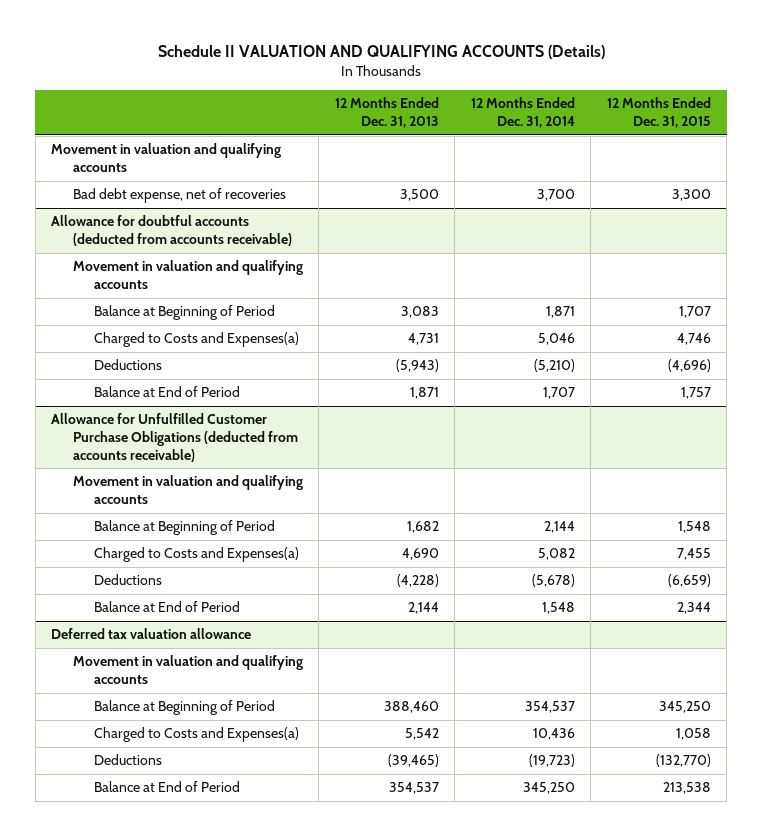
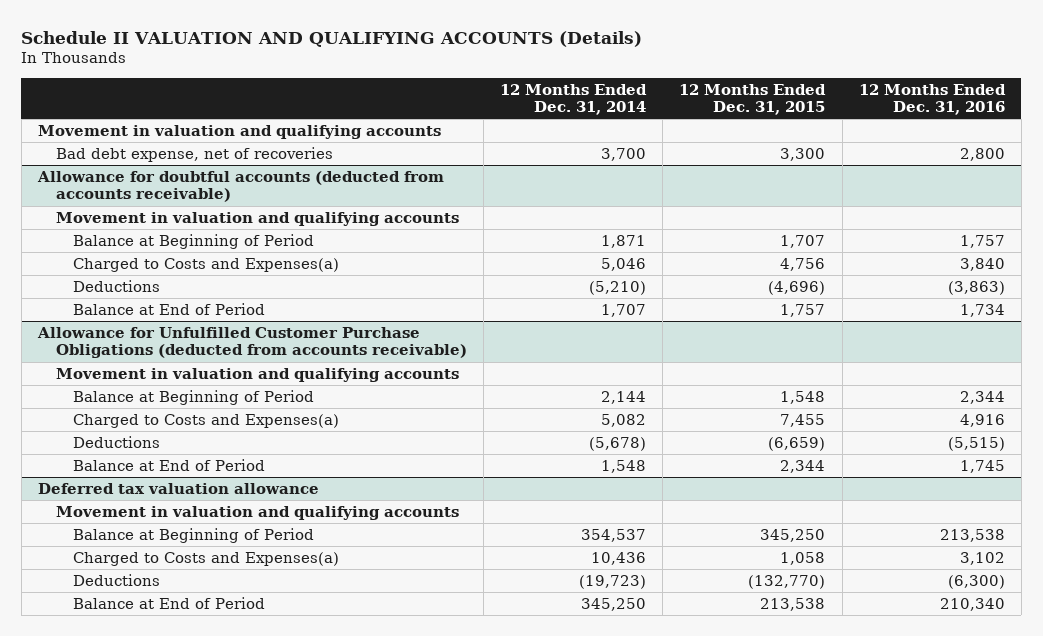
- | 12 Months Ended Dec. 31, 2013 | 12 Months Ended Dec. 31, 2014 | 12 Months Ended Dec. 31, 2015
+ | 12 Months Ended Dec. 31, 2014 | 12 Months Ended Dec. 31, 2015 | 12 Months Ended Dec. 31, 2016
@ Allowance for doubtful accounts (deducted from accounts receivable)
- Charged to Costs and Expenses(a) | 4,731 | 5,046 | 4,746
+ Charged to Costs and Expenses(a) | 5,046 | 4,756 | 3,840

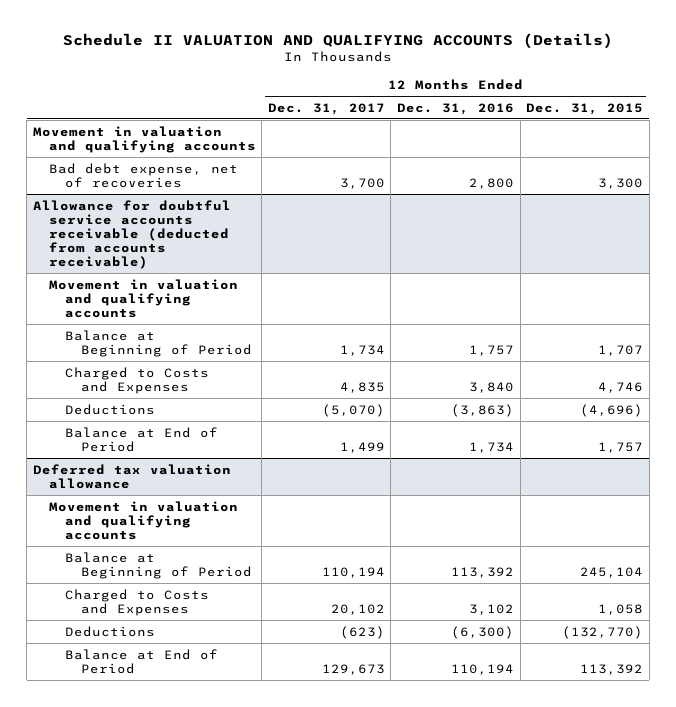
- | 12 Months Ended Dec. 31, 2014 | 12 Months Ended Dec. 31, 2015 | 12 Months Ended Dec. 31, 2016
+ | 12 Months Ended Dec. 31, 2017 | 12 Months Ended Dec. 31, 2016 | 12 Months Ended Dec. 31, 2015
- Allowance for doubtful accounts (deducted from accounts receivable)
+ Allowance for doubtful service accounts receivable (deducted from accounts receivable)
- Charged to Costs and Expenses(a) | 5,046 | 4,756 | 3,840
+ Charged to Costs and Expenses | 4,835 | 3,840 | 4,746
- Allowance for Unfulfilled Customer Purchase Obligations (deducted from accounts receivable)
- Movement in valuation and qualifying accounts
- Balance at Beginning of Period | 2,144 | 1,548 | 2,344
- Charged to Costs and Expenses(a) | 5,082 | 7,455 | 4,916
- Deductions | (5,678) | (6,659) | (5,515)
- Balance at End of Period | 1,548 | 2,344 | 1,745
@ Deferred tax valuation allowance
- Balance at Beginning of Period | 354,537 | 345,250 | 213,538
- Charged to Costs and Expenses(a) | 10,436 | 1,058 | 3,102
+ Balance at Beginning of Period | 110,194 | 113,392 | 245,104
+ Charged to Costs and Expenses | 20,102 | 3,102 | 1,058
- Balance at End of Period | 345,250 | 213,538 | 210,340
+ Balance at End of Period | 129,673 | 110,194 | 113,392

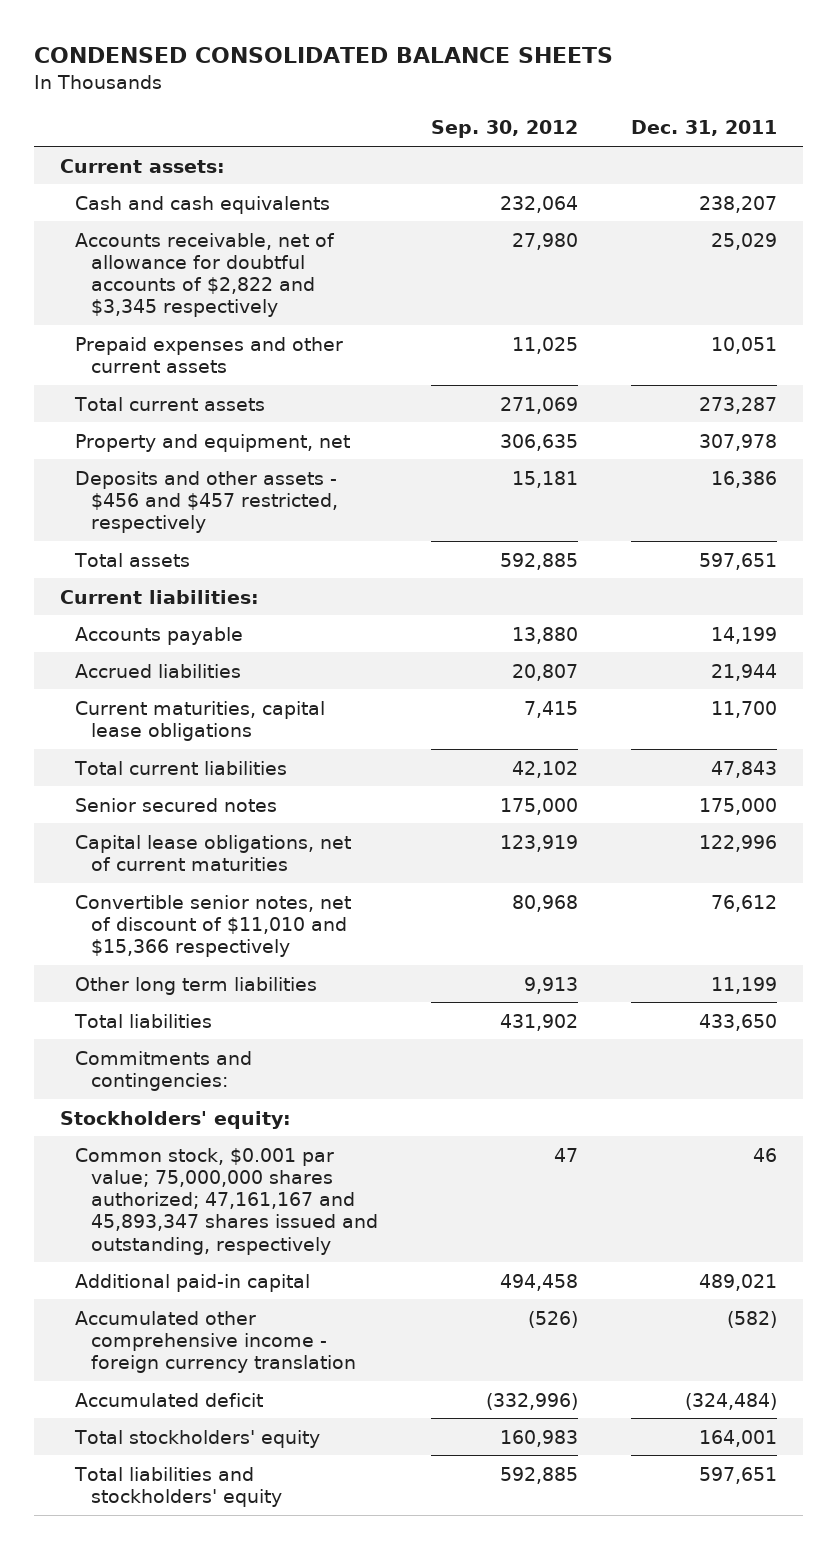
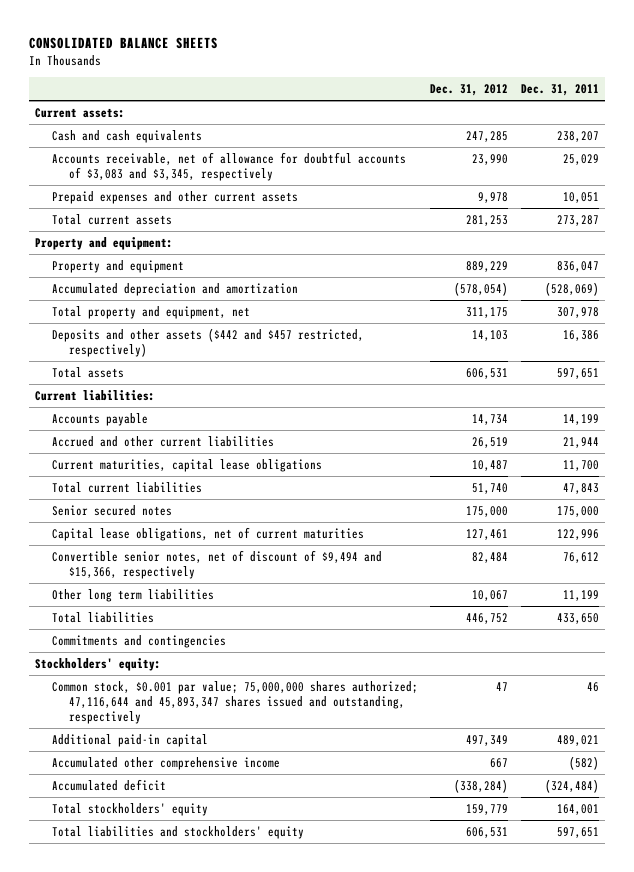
- CONDENSED CONSOLIDATED BALANCE SHEETS
+ CONSOLIDATED BALANCE SHEETS
- | Sep. 30, 2012 | Dec. 31, 2011
+ | Dec. 31, 2012 | Dec. 31, 2011
- Accounts receivable, net of allowance for doubtful accounts of $2,822 and $3,345 respectively | 27,980 | 25,029
+ Accounts receivable, net of allowance for doubtful accounts of $3,083 and $3,345, respectively | 23,990 | 25,029
- Property and equipment, net | 306,635 | 307,978
- Deposits and other assets - $456 and $457 restricted, respectively | 15,181 | 16,386
+ Property and equipment:
+ Property and equipment | 889,229 | 836,047
+ Accumulated depreciation and amortization | (578,054) | (528,069)
+ Total property and equipment, net | 311,175 | 307,978
+ Deposits and other assets ($442 and $457 restricted, respectively) | 14,103 | 16,386
- Accrued liabilities | 20,807 | 21,944
+ Accrued and other current liabilities | 26,519 | 21,944
- Convertible senior notes, net of discount of $11,010 and $15,366 respectively | 80,968 | 76,612
+ Convertible senior notes, net of discount of $9,494 and $15,366, respectively | 82,484 | 76,612
- Commitments and contingencies:
+ Commitments and contingencies
- Common stock, $0.001 par value; 75,000,000 shares authorized; 47,161,167 and 45,893,347 shares issued and outstanding, respectively | 47 | 46
+ Common stock, $0.001 par value; 75,000,000 shares authorized; 47,116,644 and 45,893,347 shares issued and outstanding, respectively | 47 | 46
- Accumulated other comprehensive income - foreign currency translation | (526) | (582)
+ Accumulated other comprehensive income | 667 | (582)

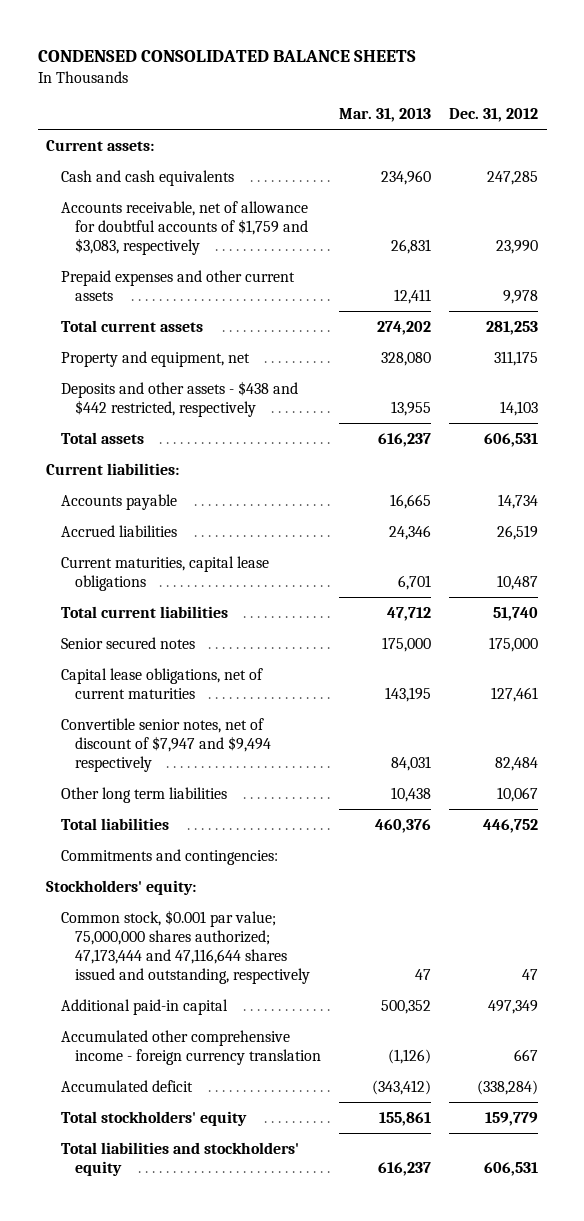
- CONSOLIDATED BALANCE SHEETS
+ CONDENSED CONSOLIDATED BALANCE SHEETS
- | Dec. 31, 2012 | Dec. 31, 2011
+ | Mar. 31, 2013 | Dec. 31, 2012
- Accounts receivable, net of allowance for doubtful accounts of $3,083 and $3,345, respectively | 23,990 | 25,029
+ Accounts receivable, net of allowance for doubtful accounts of $1,759 and $3,083, respectively | 26,831 | 23,990
- Property and equipment:
- Property and equipment | 889,229 | 836,047
- Accumulated depreciation and amortization | (578,054) | (528,069)
- Total property and equipment, net | 311,175 | 307,978
- Deposits and other assets ($442 and $457 restricted, respectively) | 14,103 | 16,386
+ Property and equipment, net | 328,080 | 311,175
+ Deposits and other assets - $438 and $442 restricted, respectively | 13,955 | 14,103
- Accrued and other current liabilities | 26,519 | 21,944
+ Accrued liabilities | 24,346 | 26,519
- Convertible senior notes, net of discount of $9,494 and $15,366, respectively | 82,484 | 76,612
+ Convertible senior notes, net of discount of $7,947 and $9,494 respectively | 84,031 | 82,484
- Commitments and contingencies
+ Commitments and contingencies:
- Common stock, $0.001 par value; 75,000,000 shares authorized; 47,116,644 and 45,893,347 shares issued and outstanding, respectively | 47 | 46
+ Common stock, $0.001 par value; 75,000,000 shares authorized; 47,173,444 and 47,116,644 shares issued and outstanding, respectively | 47 | 47
- Accumulated other comprehensive income | 667 | (582)
+ Accumulated other comprehensive income - foreign currency translation | (1,126) | 667

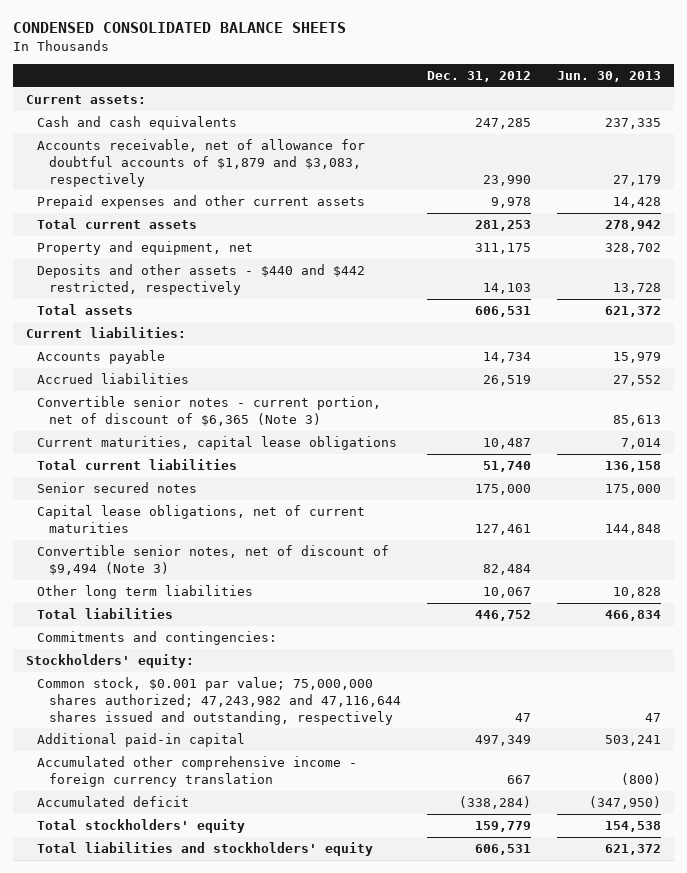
- | Mar. 31, 2013 | Dec. 31, 2012
+ | Dec. 31, 2012 | Jun. 30, 2013
- Accounts receivable, net of allowance for doubtful accounts of $1,759 and $3,083, respectively | 26,831 | 23,990
+ Accounts receivable, net of allowance for doubtful accounts of $1,879 and $3,083, respectively | 23,990 | 27,179
- Deposits and other assets - $438 and $442 restricted, respectively | 13,955 | 14,103
+ Deposits and other assets - $440 and $442 restricted, respectively | 14,103 | 13,728
+ Convertible senior notes - current portion, net of discount of $6,365 (Note 3) | | 85,613
- Convertible senior notes, net of discount of $7,947 and $9,494 respectively | 84,031 | 82,484
+ Convertible senior notes, net of discount of $9,494 (Note 3) | 82,484 |
- Common stock, $0.001 par value; 75,000,000 shares authorized; 47,173,444 and 47,116,644 shares issued and outstanding, respectively | 47 | 47
+ Common stock, $0.001 par value; 75,000,000 shares authorized; 47,243,982 and 47,116,644 shares issued and outstanding, respectively | 47 | 47

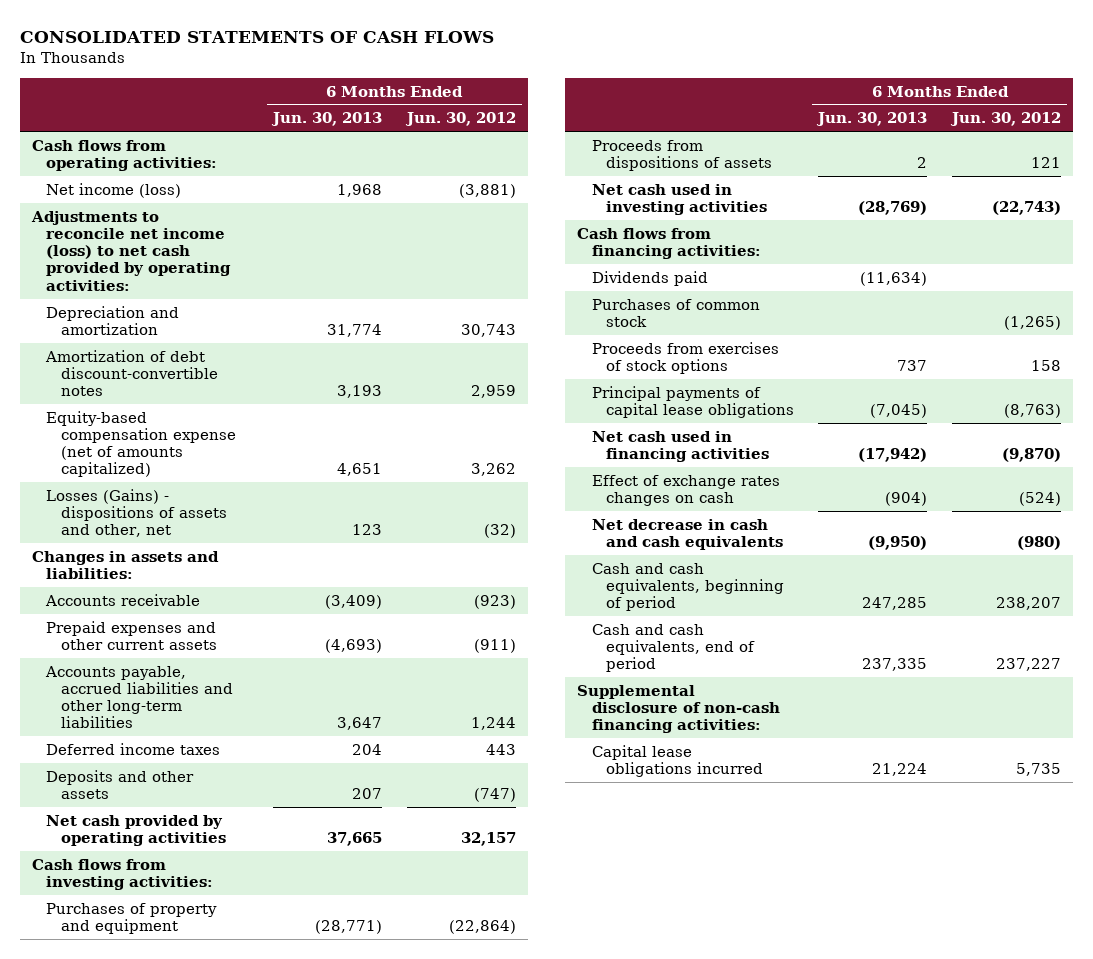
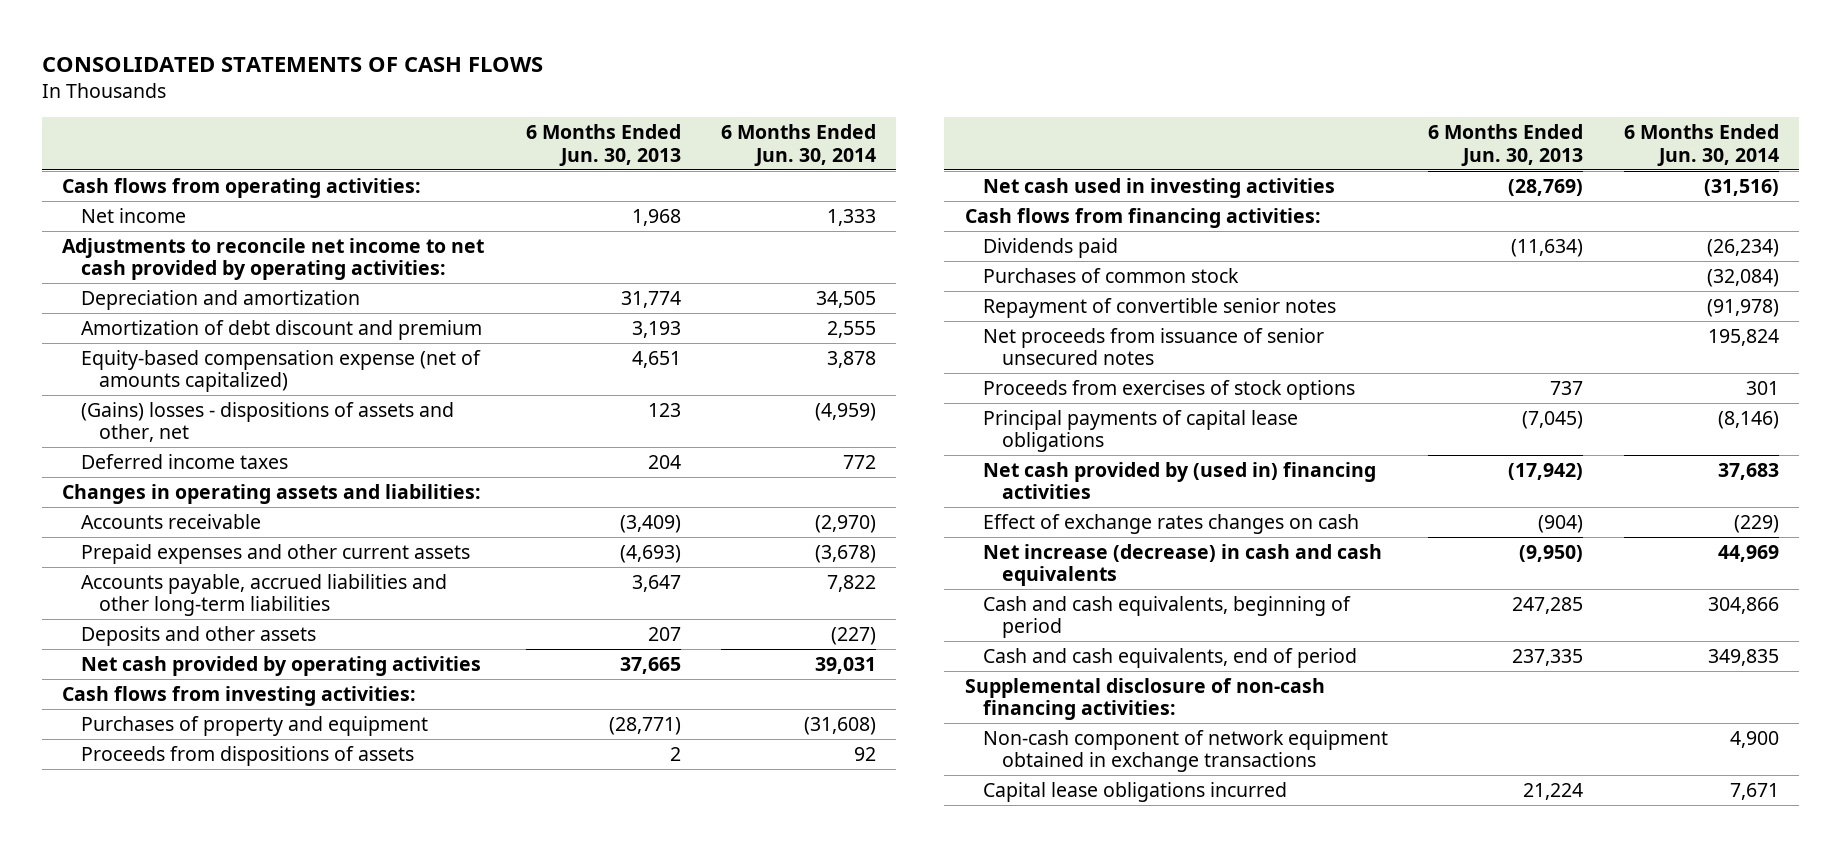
- | 6 Months Ended Jun. 30, 2013 | 6 Months Ended Jun. 30, 2012
+ | 6 Months Ended Jun. 30, 2013 | 6 Months Ended Jun. 30, 2014
- Net income (loss) | 1,968 | (3,881)
- Adjustments to reconcile net income (loss) to net cash provided by operating activities:
+ Net income | 1,968 | 1,333
+ Adjustments to reconcile net income to net cash provided by operating activities:
- Amortization of debt discount-convertible notes | 3,193 | 2,959
+ Amortization of debt discount and premium | 3,193 | 2,555
- Losses (Gains) - dispositions of assets and other, net | 123 | (32)
- Changes in assets and liabilities:
+ (Gains) losses - dispositions of assets and other, net | 123 | (4,959)
moved up: Deferred income taxes | 204 | 772
+ Changes in operating assets and liabilities:
+ Repayment of convertible senior notes | | (91,978)
+ Net proceeds from issuance of senior unsecured notes | | 195,824
- Net cash used in financing activities | (17,942) | (9,870)
+ Net cash provided by (used in) financing activities | (17,942) | 37,683
- Net decrease in cash and cash equivalents | (9,950) | (980)
+ Net increase (decrease) in cash and cash equivalents | (9,950) | 44,969
+ Non-cash component of network equipment obtained in exchange transactions | | 4,900

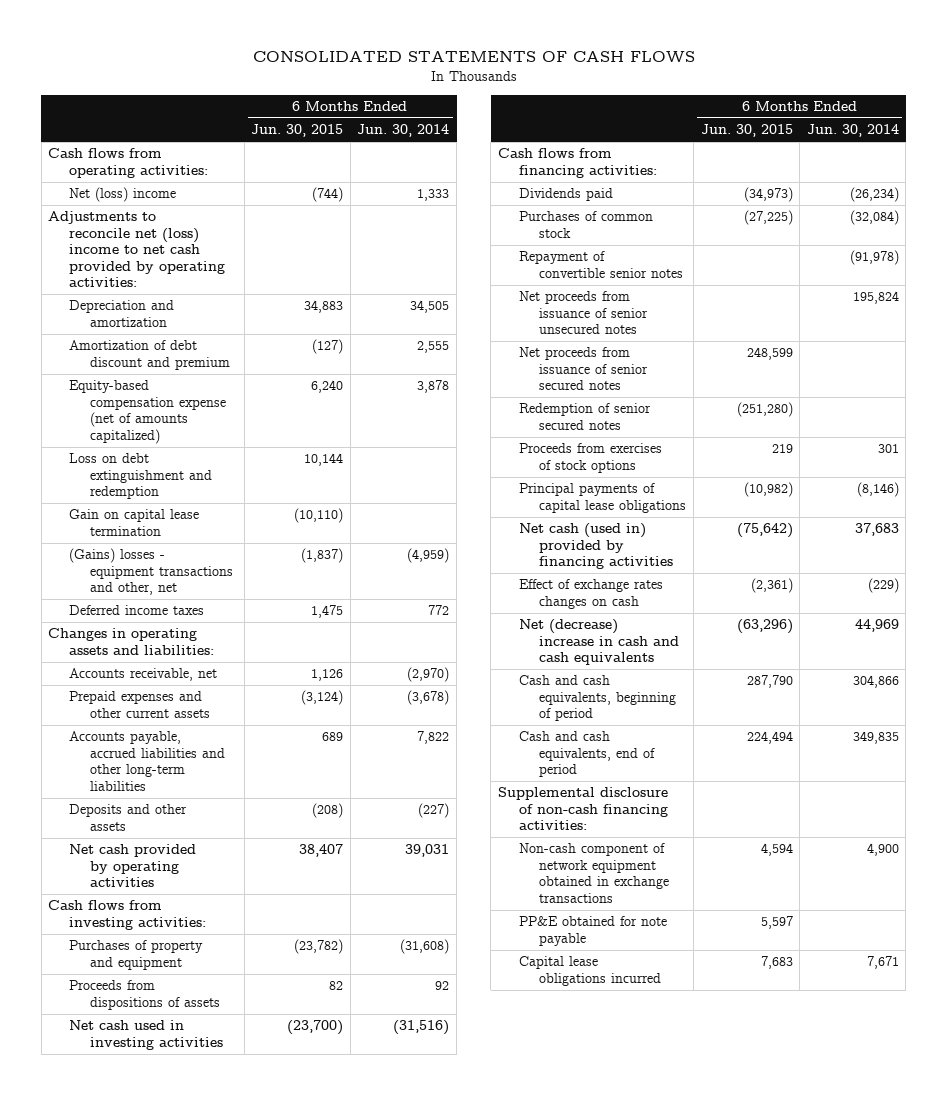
- | 6 Months Ended Jun. 30, 2013 | 6 Months Ended Jun. 30, 2014
+ | 6 Months Ended Jun. 30, 2015 | 6 Months Ended Jun. 30, 2014
- Net income | 1,968 | 1,333
- Adjustments to reconcile net income to net cash provided by operating activities:
+ Net (loss) income | (744) | 1,333
+ Adjustments to reconcile net (loss) income to net cash provided by operating activities:
- (Gains) losses - dispositions of assets and other, net | 123 | (4,959)
+ Loss on debt extinguishment and redemption | 10,144 |
+ Gain on capital lease termination | (10,110) |
+ (Gains) losses - equipment transactions and other, net | (1,837) | (4,959)
- Accounts receivable | (3,409) | (2,970)
+ Accounts receivable, net | 1,126 | (2,970)
+ Net proceeds from issuance of senior secured notes | 248,599 |
+ Redemption of senior secured notes | (251,280) |
- Net cash provided by (used in) financing activities | (17,942) | 37,683
+ Net cash (used in) provided by financing activities | (75,642) | 37,683
- Net increase (decrease) in cash and cash equivalents | (9,950) | 44,969
+ Net (decrease) increase in cash and cash equivalents | (63,296) | 44,969
+ PP&E obtained for note payable | 5,597 |

